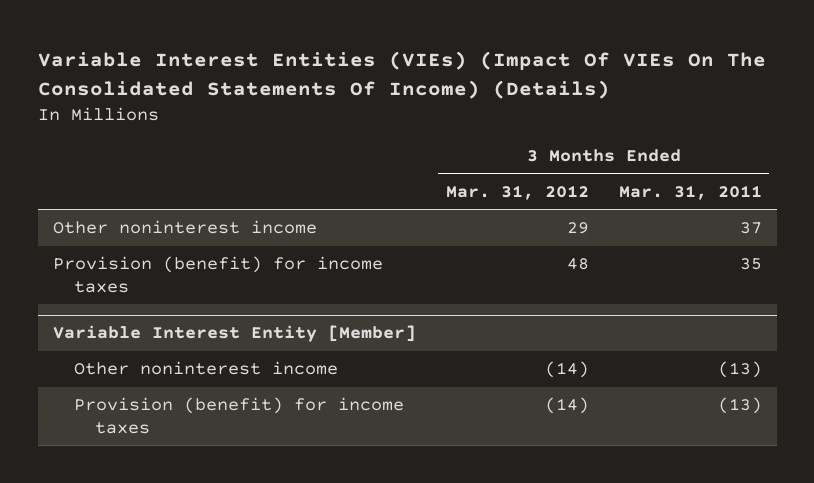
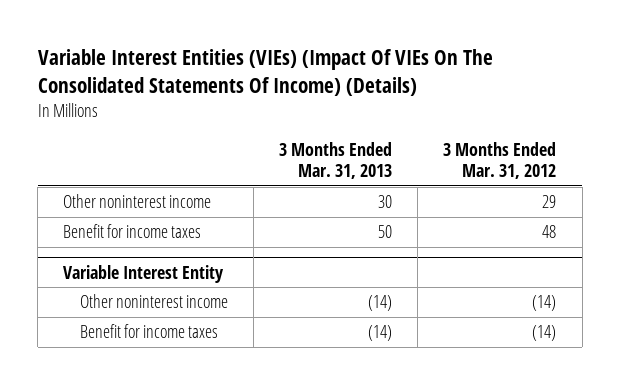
- | 3 Months Ended Mar. 31, 2012 | 3 Months Ended Mar. 31, 2011
+ | 3 Months Ended Mar. 31, 2013 | 3 Months Ended Mar. 31, 2012
- Provision (benefit) for income taxes | 48 | 35
- Variable Interest Entity [Member]
+ Benefit for income taxes | 50 | 48
+ Variable Interest Entity
- Provision (benefit) for income taxes | (14) | (13)
+ Benefit for income taxes | (14) | (14)

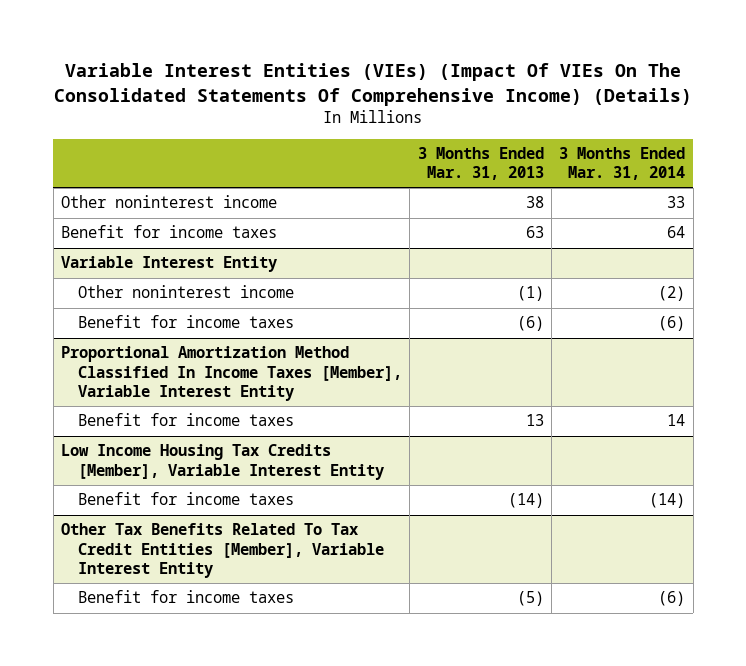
- Variable Interest Entities (VIEs) (Impact Of VIEs On The Consolidated Statements Of Income) (Details)
+ Variable Interest Entities (VIEs) (Impact Of VIEs On The Consolidated Statements Of Comprehensive Income) (Details)
- | 3 Months Ended Mar. 31, 2013 | 3 Months Ended Mar. 31, 2012
+ | 3 Months Ended Mar. 31, 2013 | 3 Months Ended Mar. 31, 2014
- Other noninterest income | 30 | 29
- Benefit for income taxes | 50 | 48
+ Other noninterest income | 38 | 33
+ Benefit for income taxes | 63 | 64
@ Variable Interest Entity
- Other noninterest income | (14) | (14)
+ Other noninterest income | (1) | (2)
+ Benefit for income taxes | (6) | (6)
+ Proportional Amortization Method Classified In Income Taxes [Member], Variable Interest Entity
+ Benefit for income taxes | 13 | 14
+ Low Income Housing Tax Credits [Member], Variable Interest Entity
+ Other Tax Benefits Related To Tax Credit Entities [Member], Variable Interest Entity
+ Benefit for income taxes | (5) | (6)

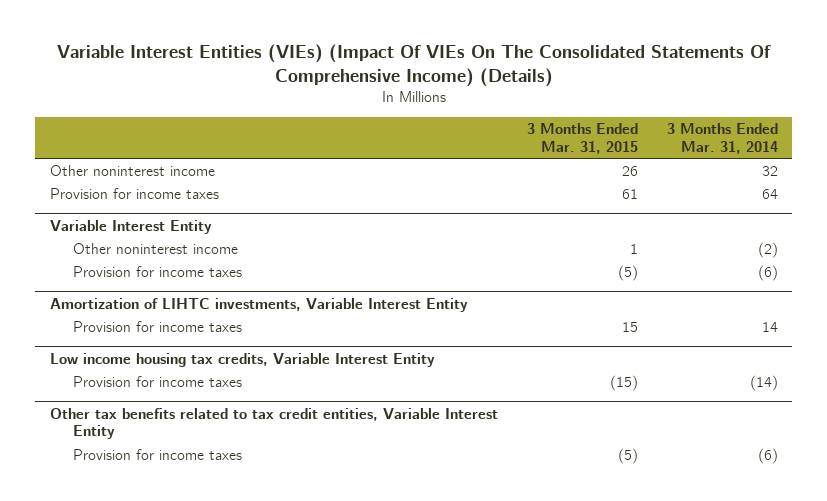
- | 3 Months Ended Mar. 31, 2013 | 3 Months Ended Mar. 31, 2014
+ | 3 Months Ended Mar. 31, 2015 | 3 Months Ended Mar. 31, 2014
- Other noninterest income | 38 | 33
- Benefit for income taxes | 63 | 64
+ Other noninterest income | 26 | 32
+ Provision for income taxes | 61 | 64
@ Variable Interest Entity
- Benefit for income taxes | (6) | (6)
- Proportional Amortization Method Classified In Income Taxes [Member], Variable Interest Entity
- Benefit for income taxes | 13 | 14
- Low Income Housing Tax Credits [Member], Variable Interest Entity
- Benefit for income taxes | (14) | (14)
- Other Tax Benefits Related To Tax Credit Entities [Member], Variable Interest Entity
- Benefit for income taxes | (5) | (6)
@ Variable Interest Entity
+ Provision for income taxes | (5) | (6)
+ Amortization of LIHTC investments, Variable Interest Entity
+ Provision for income taxes | 15 | 14
+ Low income housing tax credits, Variable Interest Entity
+ Provision for income taxes | (15) | (14)
+ Other tax benefits related to tax credit entities, Variable Interest Entity
+ Provision for income taxes | (5) | (6)

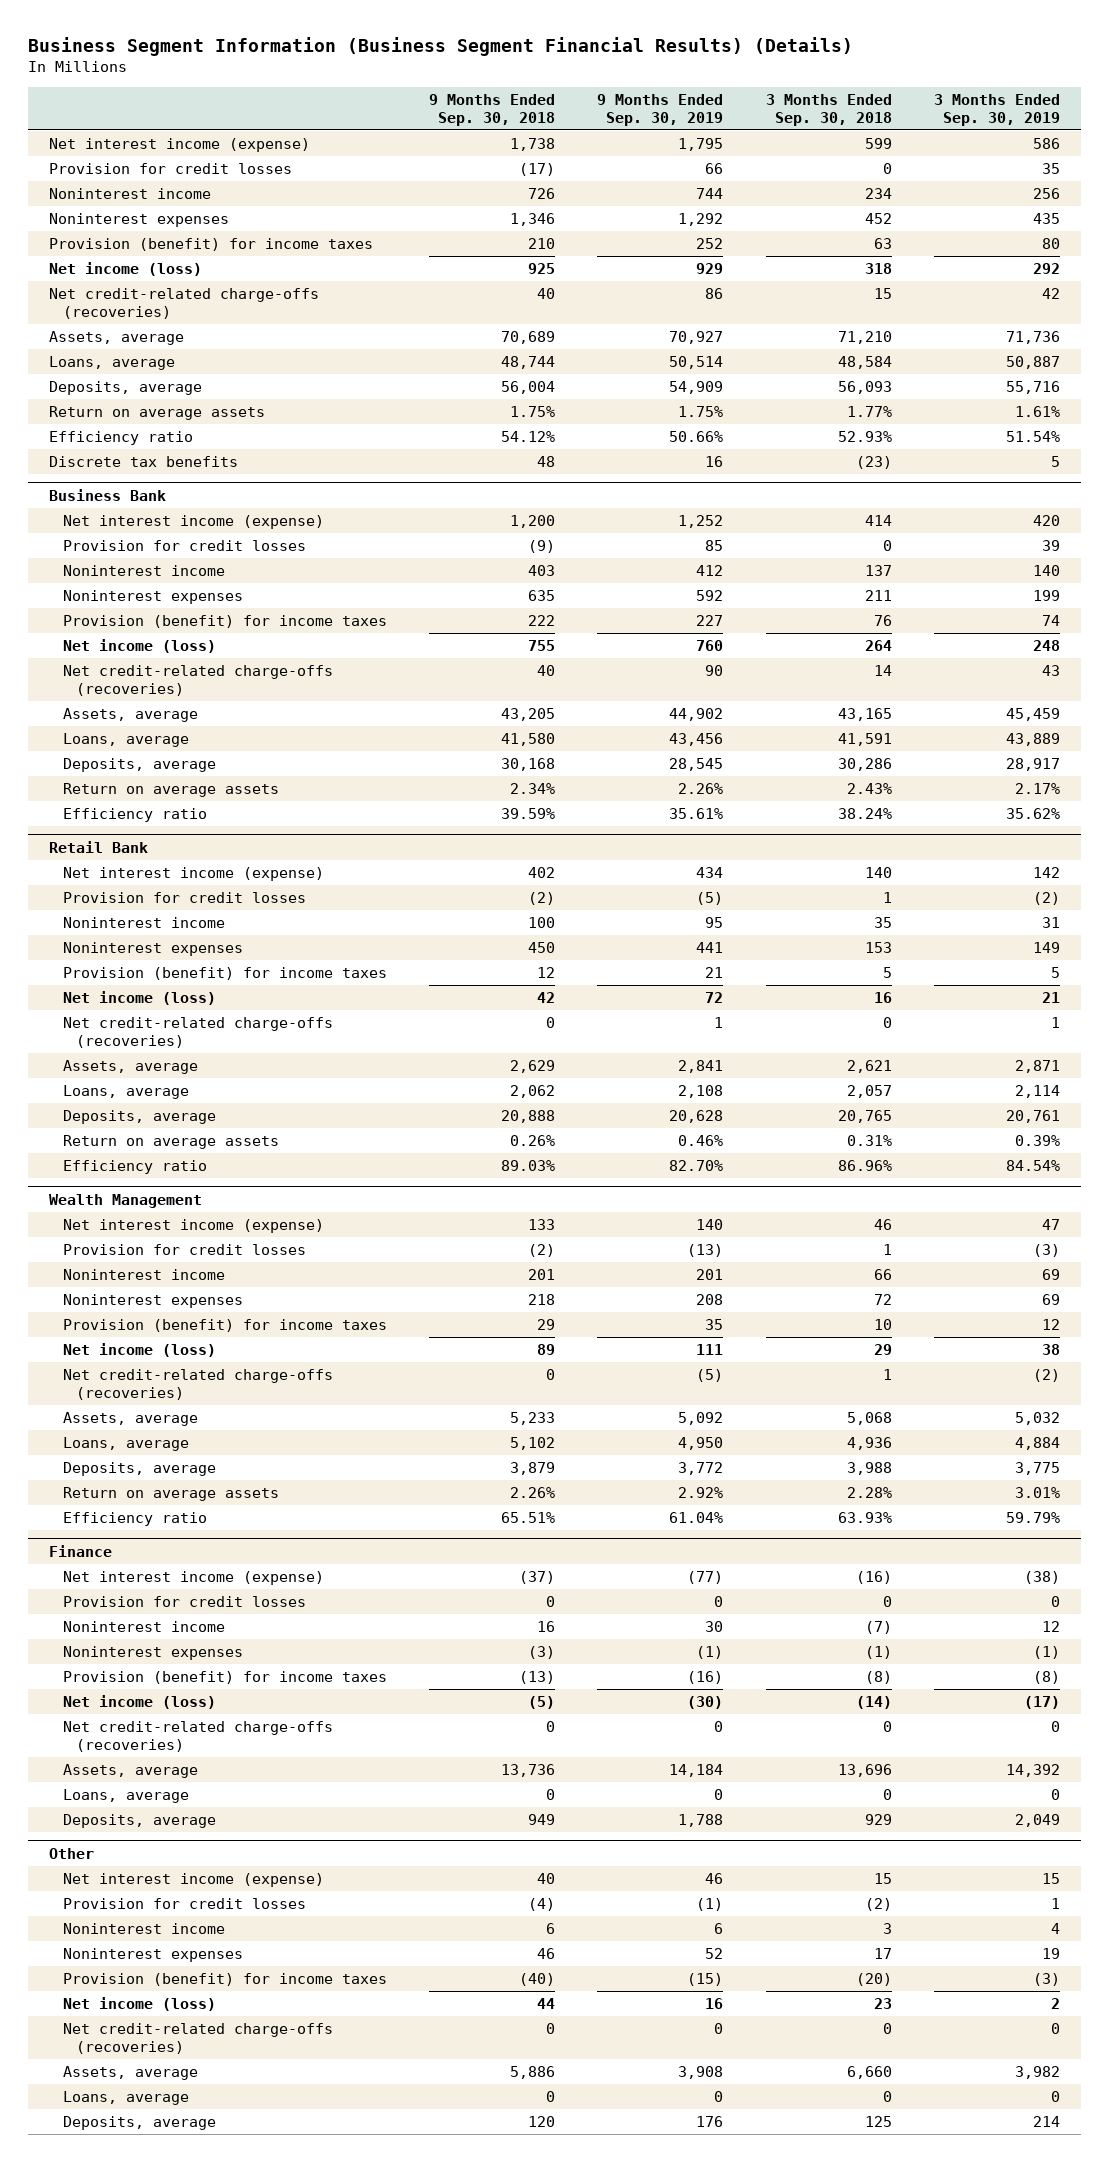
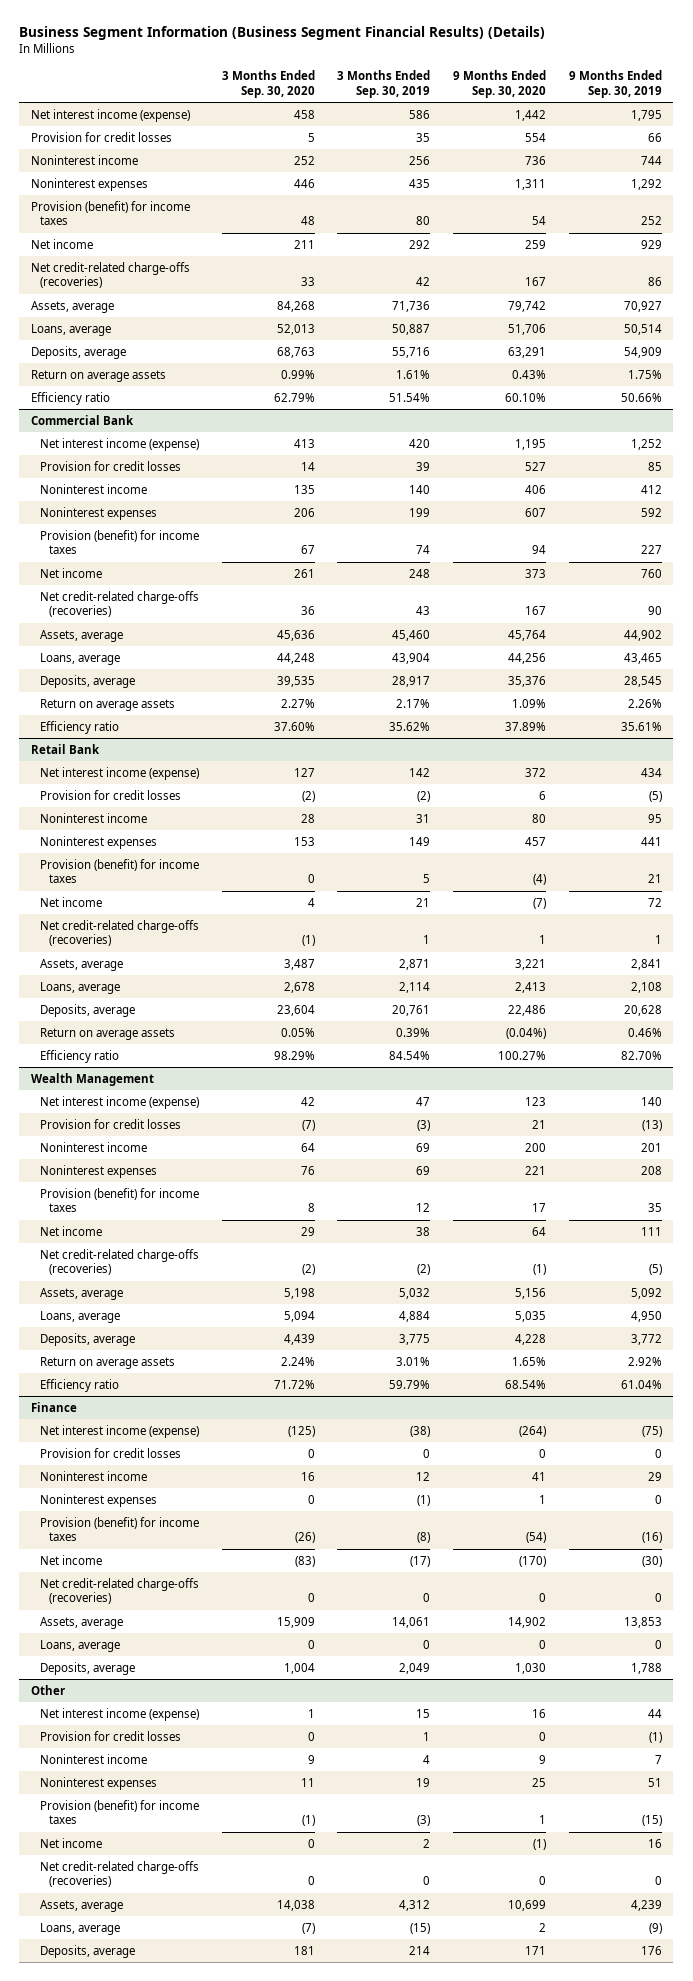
- | 9 Months Ended Sep. 30, 2018 | 9 Months Ended Sep. 30, 2019 | 3 Months Ended Sep. 30, 2018 | 3 Months Ended Sep. 30, 2019
+ | 3 Months Ended Sep. 30, 2020 | 3 Months Ended Sep. 30, 2019 | 9 Months Ended Sep. 30, 2020 | 9 Months Ended Sep. 30, 2019
- Net income (loss) | 925 | 929 | 318 | 292
+ Net income | 211 | 292 | 259 | 929
- Discrete tax benefits | 48 | 16 | (23) | 5
- Business Bank
+ Commercial Bank
- Net income (loss) | 755 | 760 | 264 | 248
+ Net income | 261 | 248 | 373 | 760
- Assets, average | 43,205 | 44,902 | 43,165 | 45,459
- Loans, average | 41,580 | 43,456 | 41,591 | 43,889
+ Assets, average | 45,636 | 45,460 | 45,764 | 44,902
+ Loans, average | 44,248 | 43,904 | 44,256 | 43,465
@ Retail Bank
- Net income (loss) | 42 | 72 | 16 | 21
+ Net income | 4 | 21 | (7) | 72
@ Wealth Management
- Net income (loss) | 89 | 111 | 29 | 38
+ Net income | 29 | 38 | 64 | 111
@ Finance
- Net interest income (expense) | (37) | (77) | (16) | (38)
+ Net interest income (expense) | (125) | (38) | (264) | (75)
- Noninterest income | 16 | 30 | (7) | 12
- Noninterest expenses | (3) | (1) | (1) | (1)
+ Noninterest income | 16 | 12 | 41 | 29
+ Noninterest expenses | 0 | (1) | 1 | 0
- Net income (loss) | (5) | (30) | (14) | (17)
+ Net income | (83) | (17) | (170) | (30)
- Assets, average | 13,736 | 14,184 | 13,696 | 14,392
+ Assets, average | 15,909 | 14,061 | 14,902 | 13,853
@ Other
- Net interest income (expense) | 40 | 46 | 15 | 15
+ Net interest income (expense) | 1 | 15 | 16 | 44
- Noninterest income | 6 | 6 | 3 | 4
- Noninterest expenses | 46 | 52 | 17 | 19
+ Noninterest income | 9 | 4 | 9 | 7
+ Noninterest expenses | 11 | 19 | 25 | 51
- Net income (loss) | 44 | 16 | 23 | 2
+ Net income | 0 | 2 | (1) | 16
- Assets, average | 5,886 | 3,908 | 6,660 | 3,982
- Loans, average | 0 | 0 | 0 | 0
+ Assets, average | 14,038 | 4,312 | 10,699 | 4,239
+ Loans, average | (7) | (15) | 2 | (9)

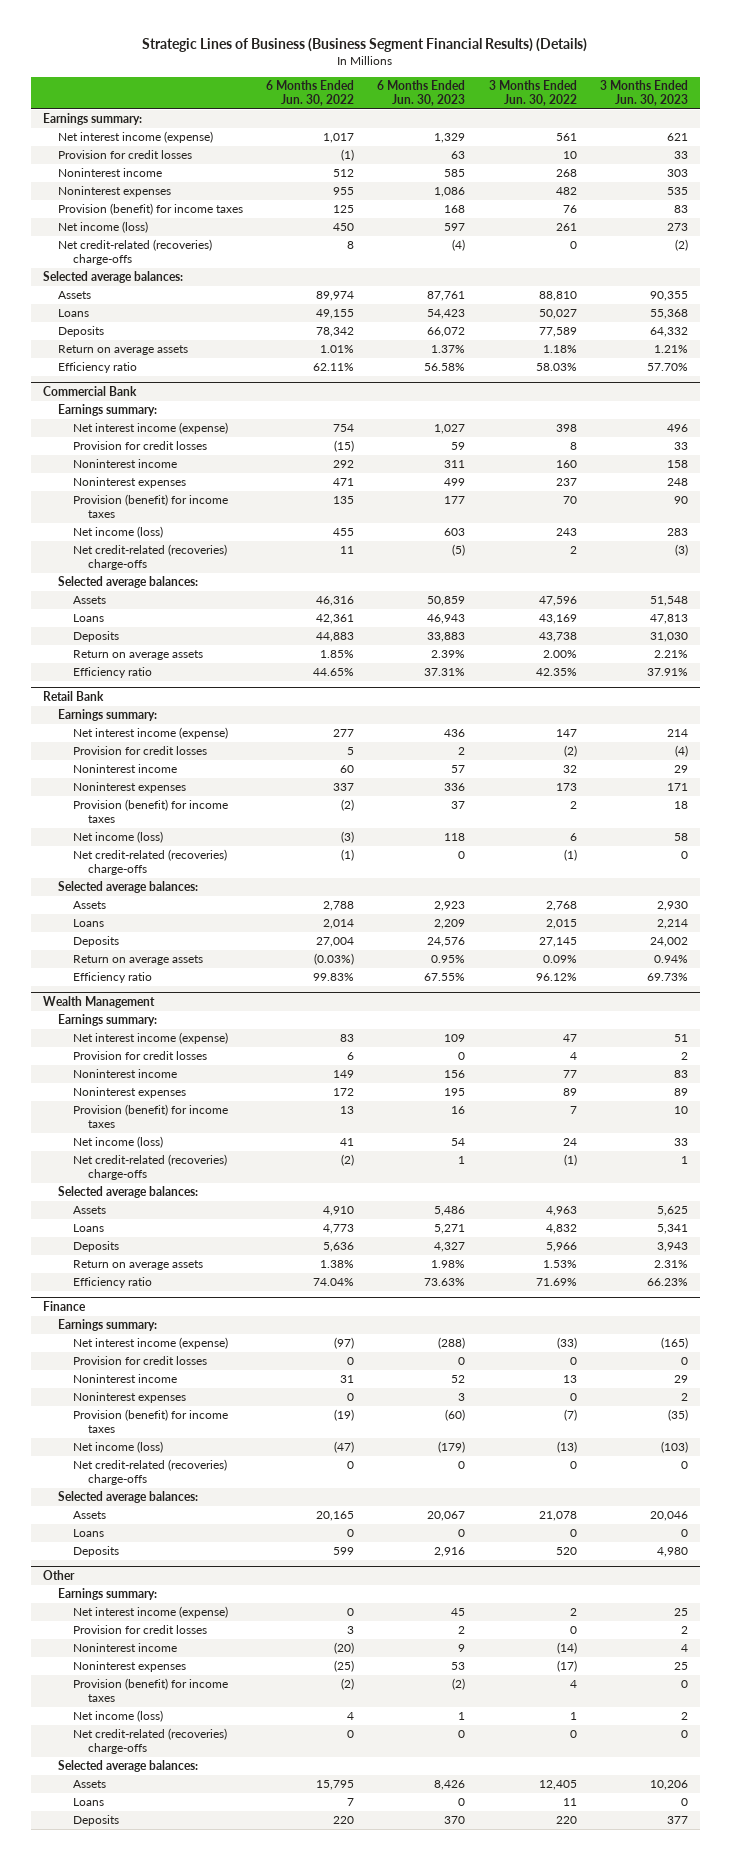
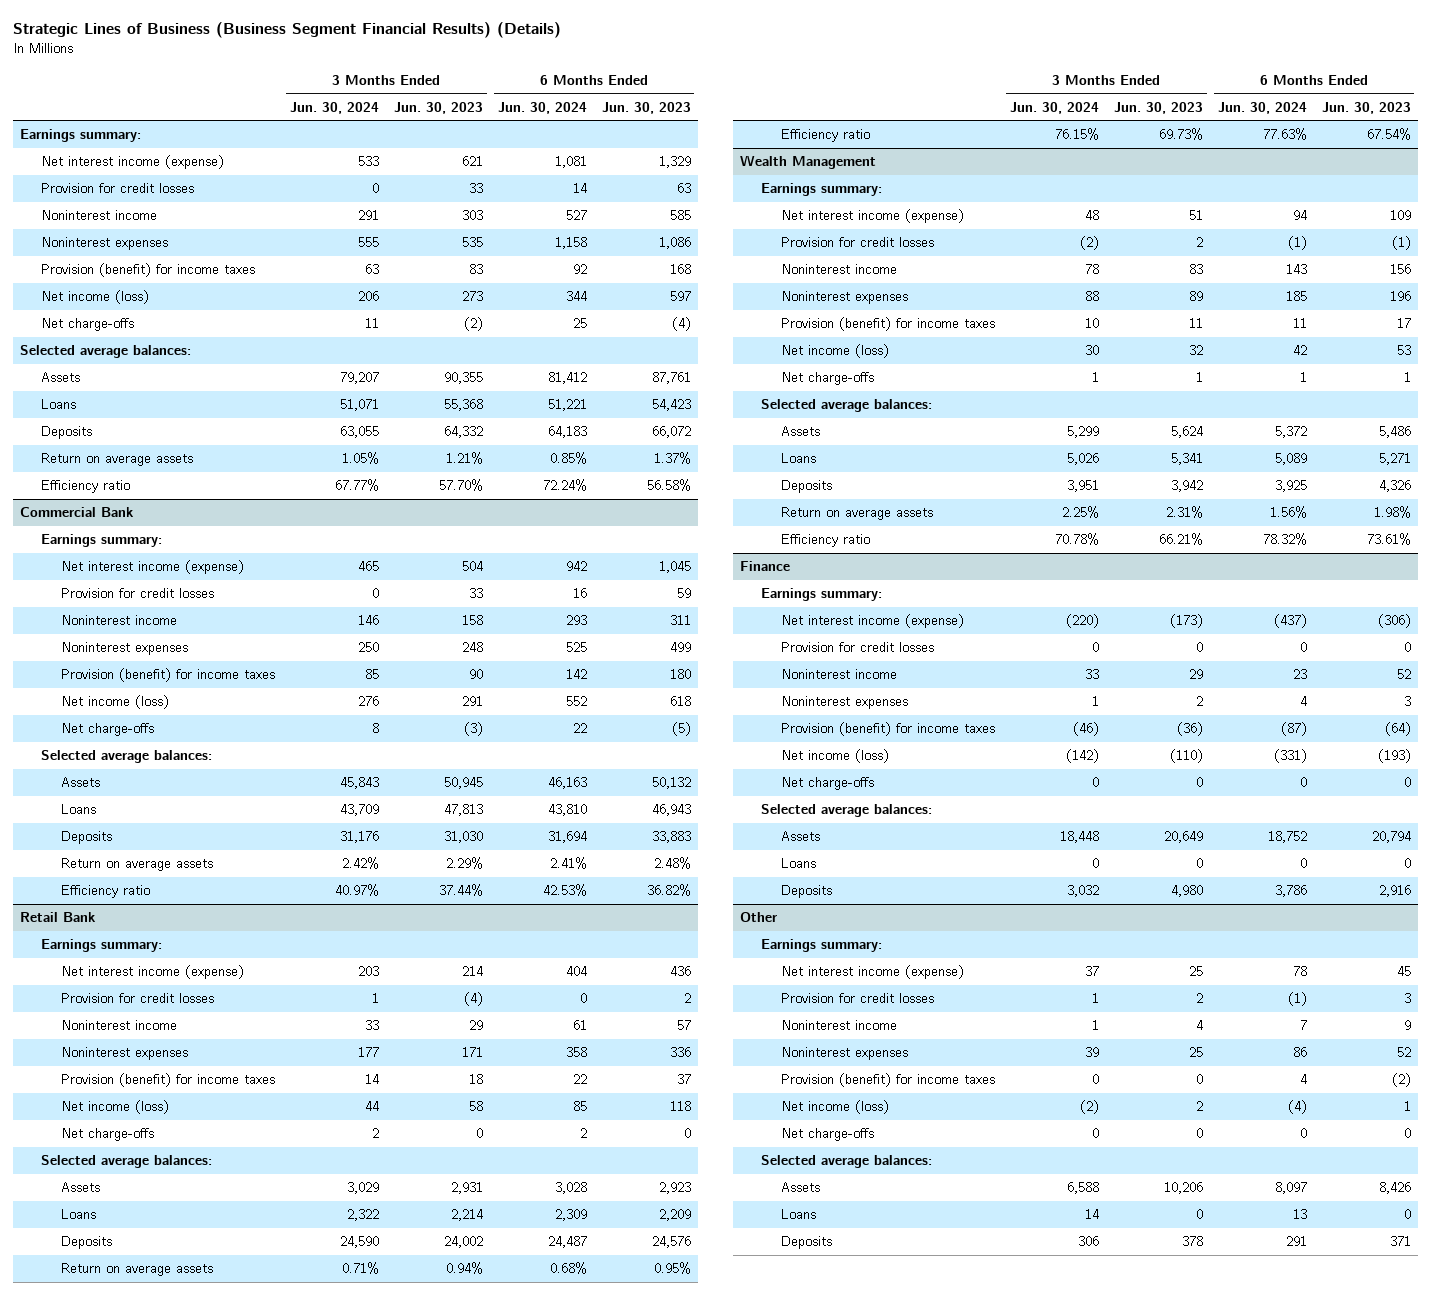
- | 6 Months Ended Jun. 30, 2022 | 6 Months Ended Jun. 30, 2023 | 3 Months Ended Jun. 30, 2022 | 3 Months Ended Jun. 30, 2023
+ | 3 Months Ended Jun. 30, 2024 | 3 Months Ended Jun. 30, 2023 | 6 Months Ended Jun. 30, 2024 | 6 Months Ended Jun. 30, 2023
- Net credit-related (recoveries) charge-offs | 8 | (4) | 0 | (2)
+ Net charge-offs | 11 | (2) | 25 | (4)
@ Commercial Bank
- Net interest income (expense) | 754 | 1,027 | 398 | 496
+ Net interest income (expense) | 465 | 504 | 942 | 1,045
- Provision (benefit) for income taxes | 135 | 177 | 70 | 90
- Net income (loss) | 455 | 603 | 243 | 283
- Net credit-related (recoveries) charge-offs | 11 | (5) | 2 | (3)
+ Provision (benefit) for income taxes | 85 | 90 | 142 | 180
+ Net income (loss) | 276 | 291 | 552 | 618
+ Net charge-offs | 8 | (3) | 22 | (5)
- Assets | 46,316 | 50,859 | 47,596 | 51,548
+ Assets | 45,843 | 50,945 | 46,163 | 50,132
- Return on average assets | 1.85% | 2.39% | 2.00% | 2.21%
- Efficiency ratio | 44.65% | 37.31% | 42.35% | 37.91%
+ Return on average assets | 2.42% | 2.29% | 2.41% | 2.48%
+ Efficiency ratio | 40.97% | 37.44% | 42.53% | 36.82%
@ Retail Bank
- Net credit-related (recoveries) charge-offs | (1) | 0 | (1) | 0
+ Net charge-offs | 2 | 0 | 2 | 0
- Assets | 2,788 | 2,923 | 2,768 | 2,930
+ Assets | 3,029 | 2,931 | 3,028 | 2,923
- Efficiency ratio | 99.83% | 67.55% | 96.12% | 69.73%
+ Efficiency ratio | 76.15% | 69.73% | 77.63% | 67.54%
@ Wealth Management
- Provision for credit losses | 6 | 0 | 4 | 2
+ Provision for credit losses | (2) | 2 | (1) | (1)
- Noninterest expenses | 172 | 195 | 89 | 89
- Provision (benefit) for income taxes | 13 | 16 | 7 | 10
- Net income (loss) | 41 | 54 | 24 | 33
- Net credit-related (recoveries) charge-offs | (2) | 1 | (1) | 1
+ Noninterest expenses | 88 | 89 | 185 | 196
+ Provision (benefit) for income taxes | 10 | 11 | 11 | 17
+ Net income (loss) | 30 | 32 | 42 | 53
+ Net charge-offs | 1 | 1 | 1 | 1
- Assets | 4,910 | 5,486 | 4,963 | 5,625
+ Assets | 5,299 | 5,624 | 5,372 | 5,486
- Deposits | 5,636 | 4,327 | 5,966 | 3,943
+ Deposits | 3,951 | 3,942 | 3,925 | 4,326
- Efficiency ratio | 74.04% | 73.63% | 71.69% | 66.23%
+ Efficiency ratio | 70.78% | 66.21% | 78.32% | 73.61%
@ Finance
- Net interest income (expense) | (97) | (288) | (33) | (165)
+ Net interest income (expense) | (220) | (173) | (437) | (306)
- Provision (benefit) for income taxes | (19) | (60) | (7) | (35)
- Net income (loss) | (47) | (179) | (13) | (103)
- Net credit-related (recoveries) charge-offs | 0 | 0 | 0 | 0
+ Provision (benefit) for income taxes | (46) | (36) | (87) | (64)
+ Net income (loss) | (142) | (110) | (331) | (193)
+ Net charge-offs | 0 | 0 | 0 | 0
- Assets | 20,165 | 20,067 | 21,078 | 20,046
+ Assets | 18,448 | 20,649 | 18,752 | 20,794
@ Other
- Provision for credit losses | 3 | 2 | 0 | 2
+ Provision for credit losses | 1 | 2 | (1) | 3
- Noninterest expenses | (25) | 53 | (17) | 25
+ Noninterest expenses | 39 | 25 | 86 | 52
- Net credit-related (recoveries) charge-offs | 0 | 0 | 0 | 0
+ Net charge-offs | 0 | 0 | 0 | 0
- Deposits | 220 | 370 | 220 | 377
+ Deposits | 306 | 378 | 291 | 371

